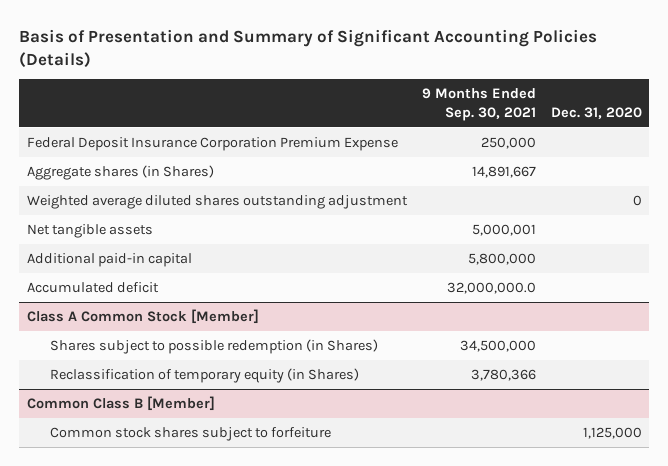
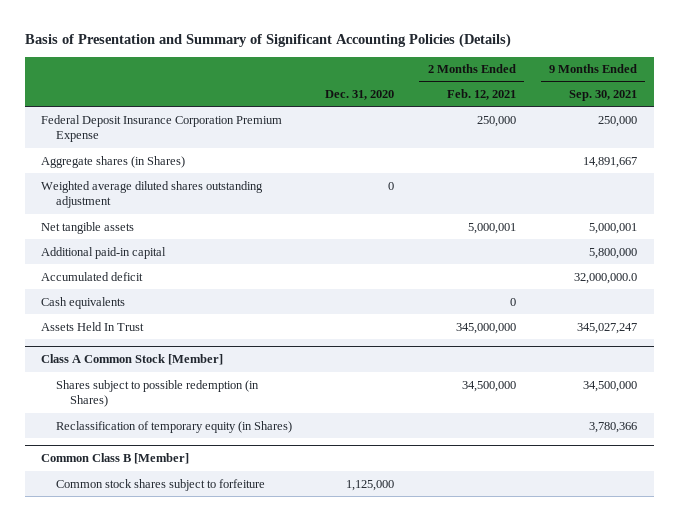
- | 9 Months Ended Sep. 30, 2021 | Dec. 31, 2020
+ | Dec. 31, 2020 | 2 Months Ended Feb. 12, 2021 | 9 Months Ended Sep. 30, 2021
+ Cash equivalents | | 0 |
+ Assets Held In Trust | | 345,000,000 | 345,027,247

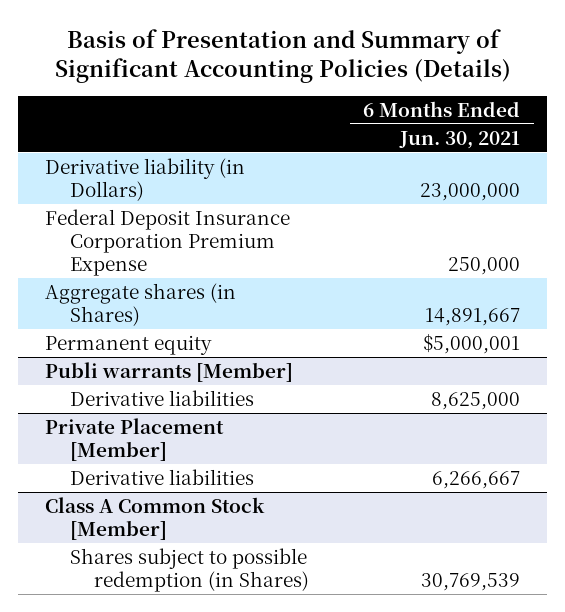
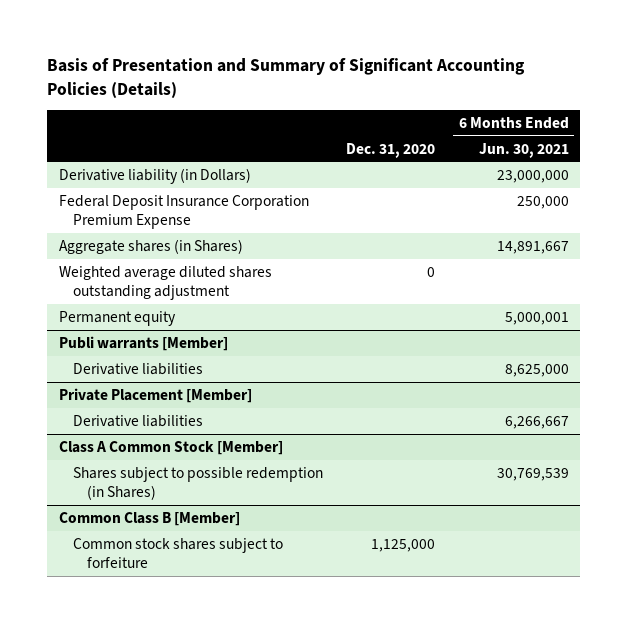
- | 6 Months Ended Jun. 30, 2021
+ | Dec. 31, 2020 | 6 Months Ended Jun. 30, 2021
- Permanent equity | $5,000,001
+ Weighted average diluted shares outstanding adjustment | 0 |
+ Permanent equity | | 5,000,001
+ Common Class B [Member]
+ Common stock shares subject to forfeiture | 1,125,000 |

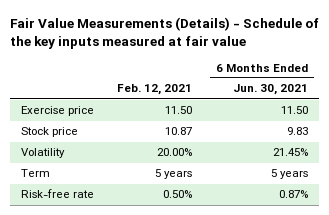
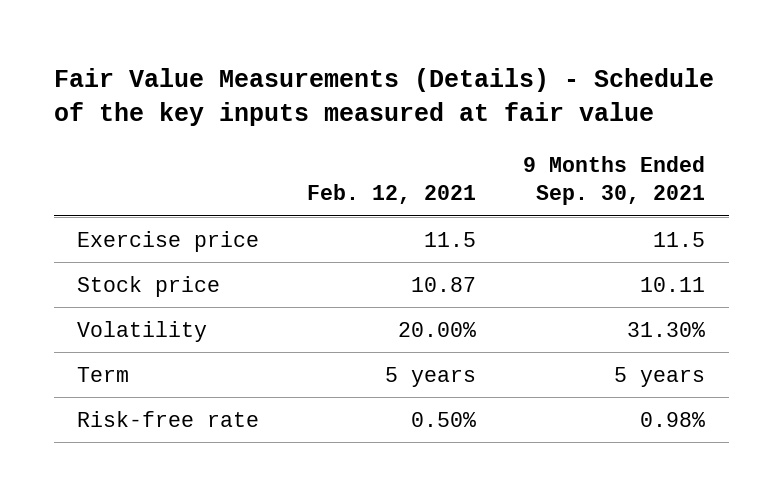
- | Feb. 12, 2021 | 6 Months Ended Jun. 30, 2021
+ | Feb. 12, 2021 | 9 Months Ended Sep. 30, 2021
- Exercise price | 11.50 | 11.50
+ Exercise price | 11.5 | 11.5

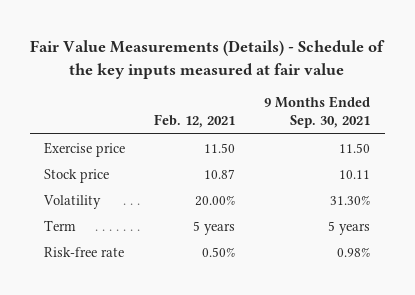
- Exercise price | 11.5 | 11.5
+ Exercise price | 11.50 | 11.50

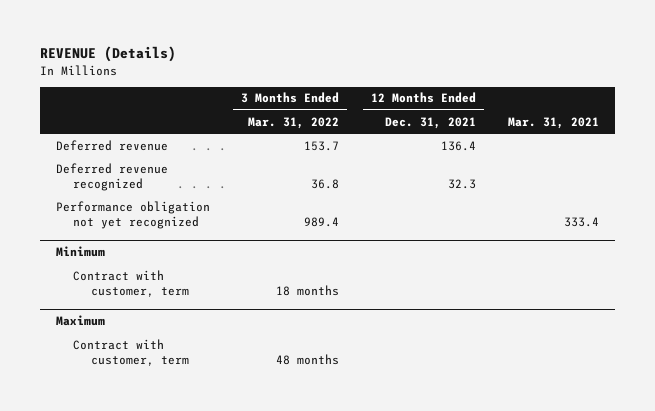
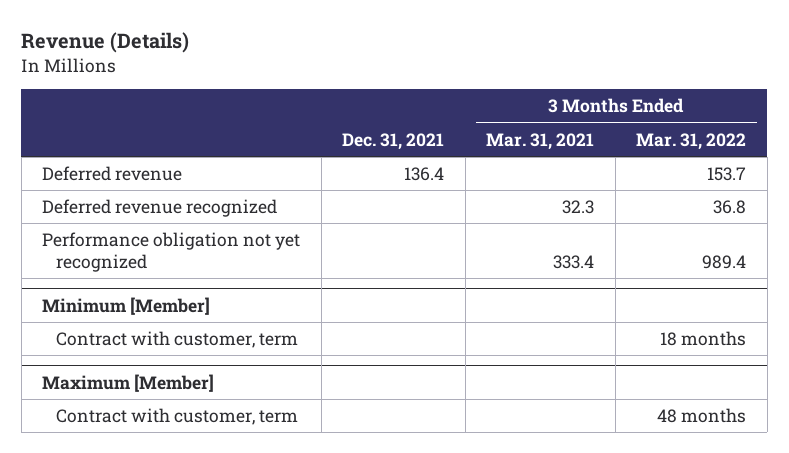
- REVENUE (Details)
+ Revenue (Details)
- | 3 Months Ended Mar. 31, 2022 | 12 Months Ended Dec. 31, 2021 | Mar. 31, 2021
+ | Dec. 31, 2021 | 3 Months Ended Mar. 31, 2021 | 3 Months Ended Mar. 31, 2022
- Minimum
+ Minimum [Member]
- Maximum
+ Maximum [Member]

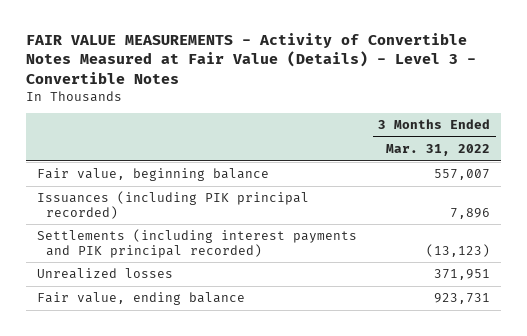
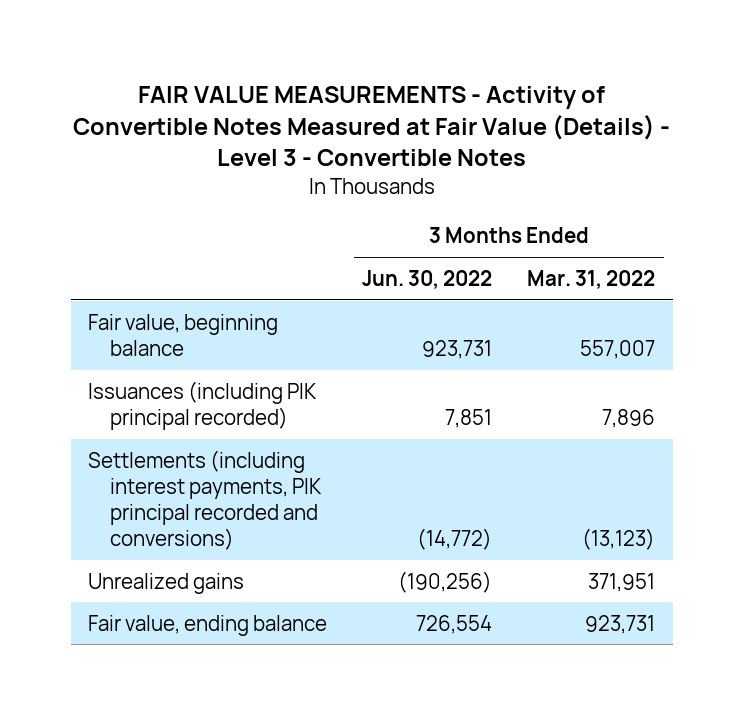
- | 3 Months Ended Mar. 31, 2022
+ | 3 Months Ended Jun. 30, 2022 | 3 Months Ended Mar. 31, 2022
- Settlements (including interest payments and PIK principal recorded) | (13,123)
- Unrealized losses | 371,951
+ Settlements (including interest payments, PIK principal recorded and conversions) | (14,772) | (13,123)
+ Unrealized gains | (190,256) | 371,951

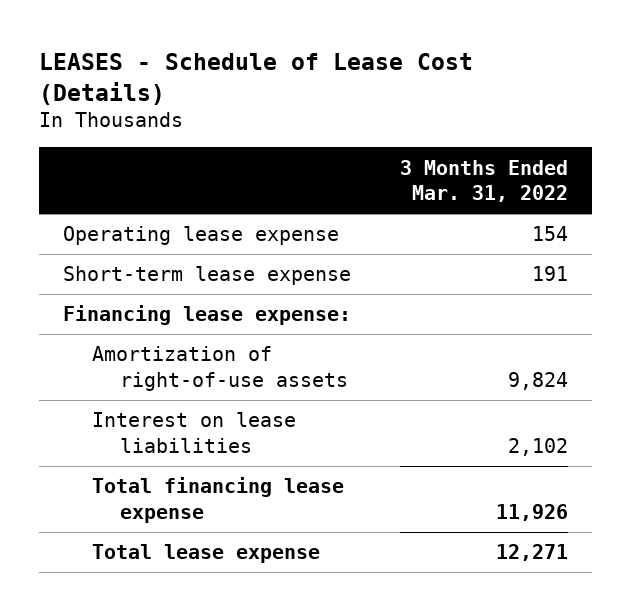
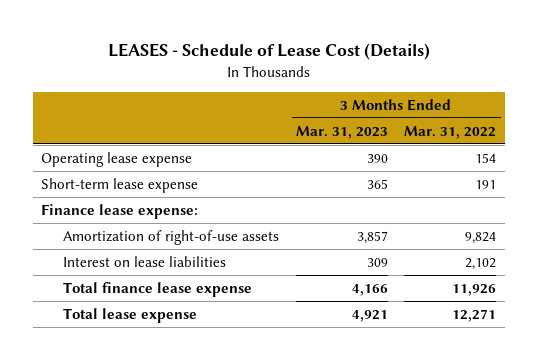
- | 3 Months Ended Mar. 31, 2022
+ | 3 Months Ended Mar. 31, 2023 | 3 Months Ended Mar. 31, 2022
- Financing lease expense:
+ Finance lease expense:
- Total financing lease expense | 11,926
+ Total finance lease expense | 4,166 | 11,926

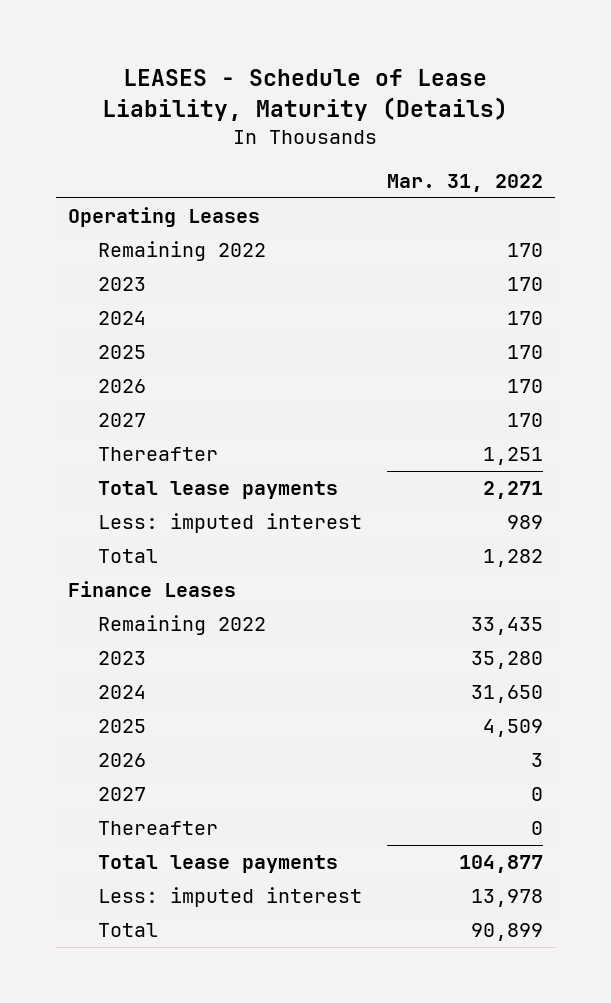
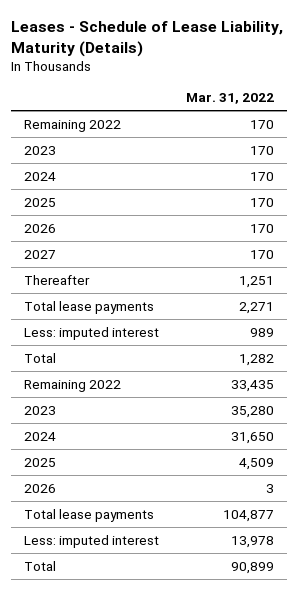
- LEASES - Schedule of Lease Liability, Maturity (Details)
+ Leases - Schedule of Lease Liability, Maturity (Details)
- Operating Leases
- Finance Leases
- 2027 | 0
- Thereafter | 0

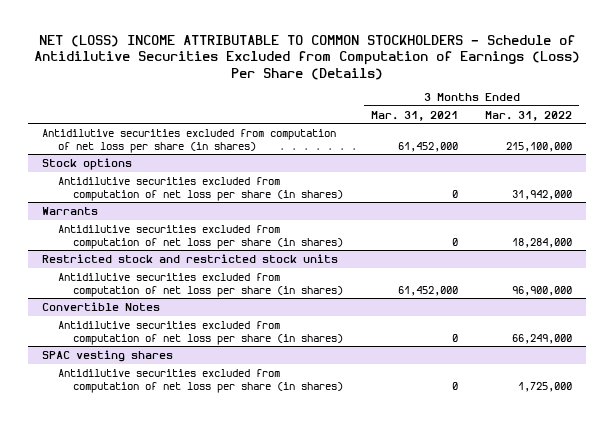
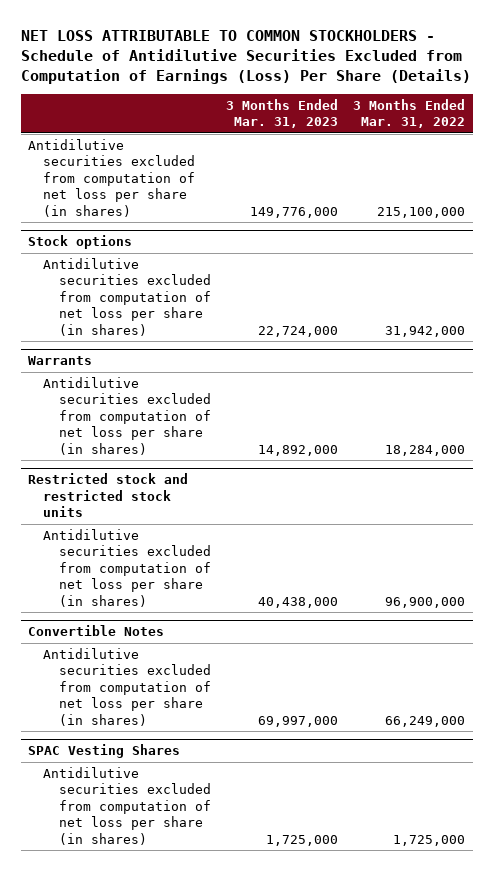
- NET (LOSS) INCOME ATTRIBUTABLE TO COMMON STOCKHOLDERS - Schedule of Antidilutive Securities Excluded from Computation of Earnings (Loss) Per Share (Details)
+ NET LOSS ATTRIBUTABLE TO COMMON STOCKHOLDERS - Schedule of Antidilutive Securities Excluded from Computation of Earnings (Loss) Per Share (Details)
- | 3 Months Ended Mar. 31, 2021 | 3 Months Ended Mar. 31, 2022
+ | 3 Months Ended Mar. 31, 2023 | 3 Months Ended Mar. 31, 2022
- SPAC vesting shares
+ SPAC Vesting Shares

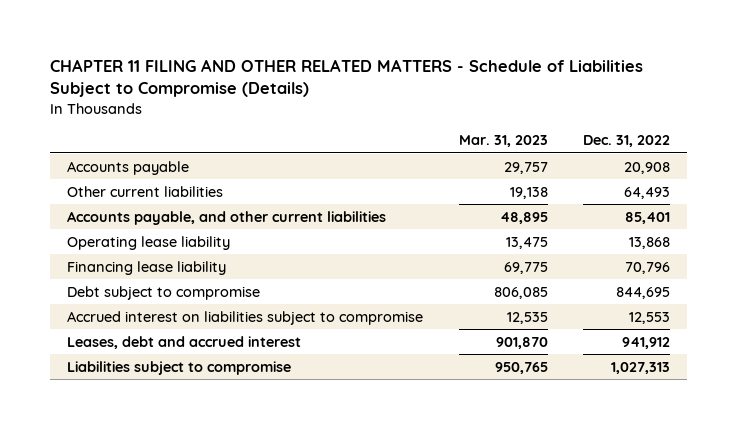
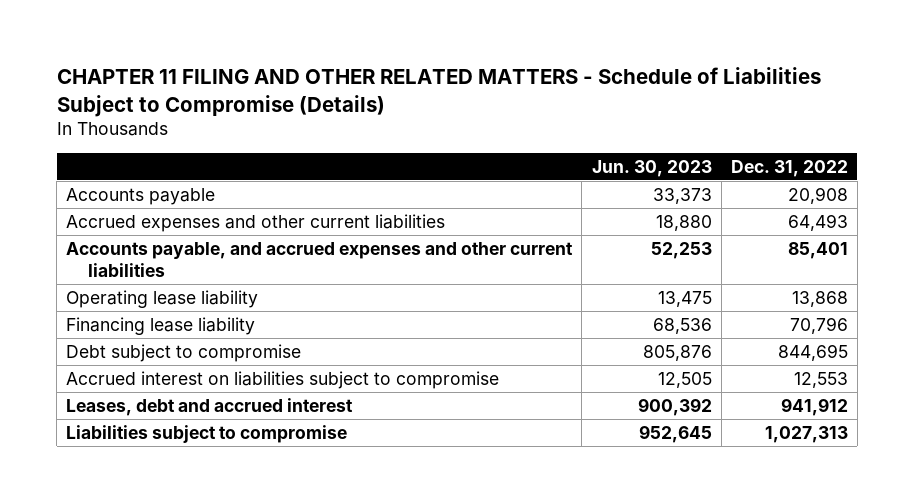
- | Mar. 31, 2023 | Dec. 31, 2022
+ | Jun. 30, 2023 | Dec. 31, 2022
- Other current liabilities | 19,138 | 64,493
- Accounts payable, and other current liabilities | 48,895 | 85,401
+ Accrued expenses and other current liabilities | 18,880 | 64,493
+ Accounts payable, and accrued expenses and other current liabilities | 52,253 | 85,401

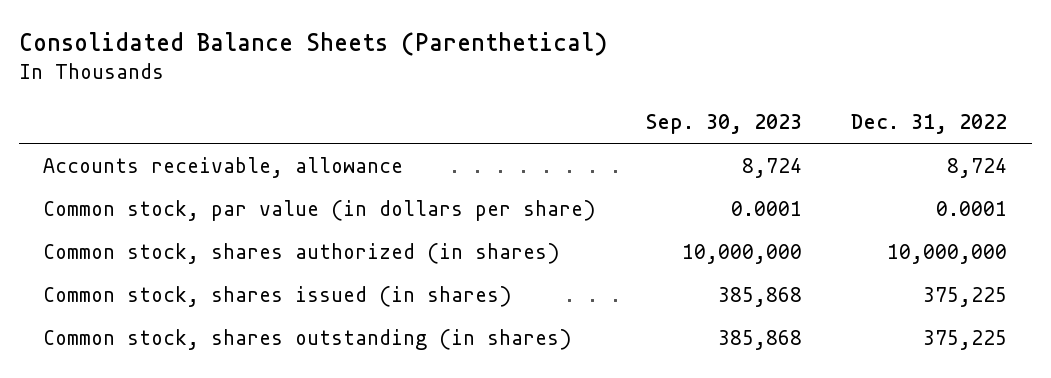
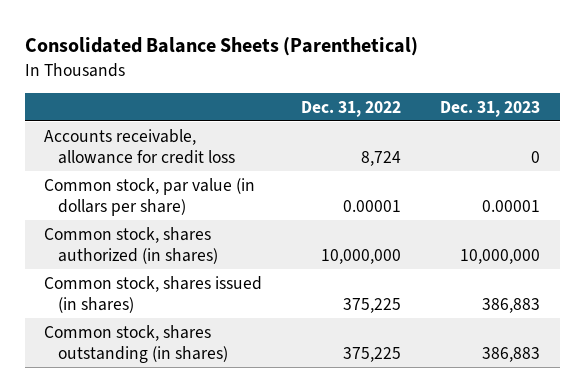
- | Sep. 30, 2023 | Dec. 31, 2022
+ | Dec. 31, 2022 | Dec. 31, 2023
- Accounts receivable, allowance | 8,724 | 8,724
- Common stock, par value (in dollars per share) | 0.0001 | 0.0001
+ Accounts receivable, allowance for credit loss | 8,724 | 0
+ Common stock, par value (in dollars per share) | 0.00001 | 0.00001

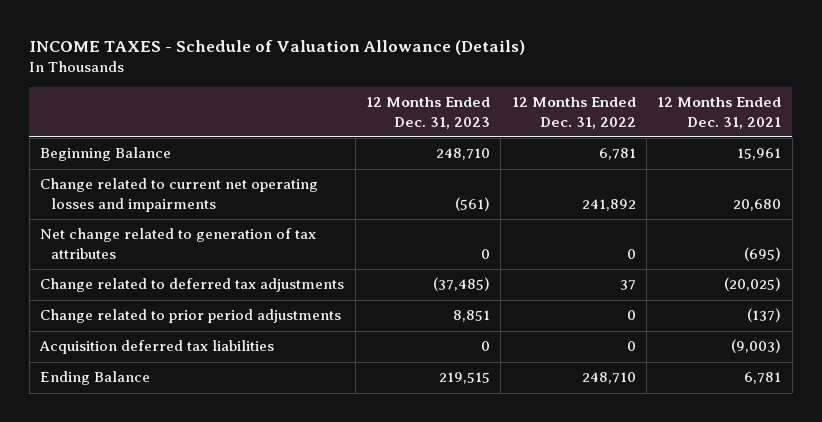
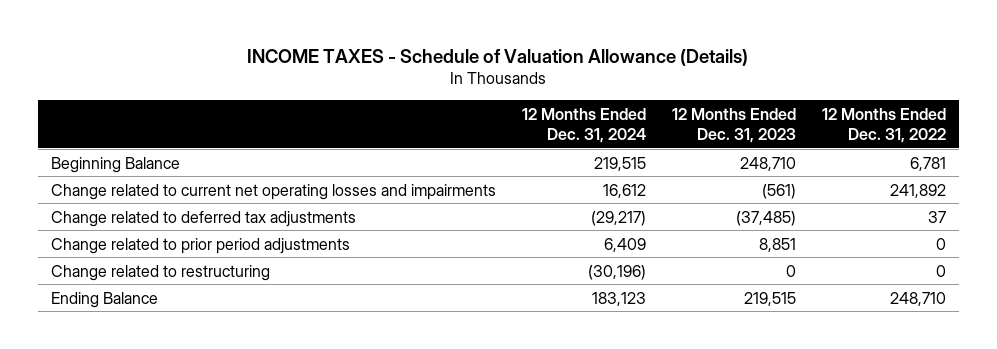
- | 12 Months Ended Dec. 31, 2023 | 12 Months Ended Dec. 31, 2022 | 12 Months Ended Dec. 31, 2021
+ | 12 Months Ended Dec. 31, 2024 | 12 Months Ended Dec. 31, 2023 | 12 Months Ended Dec. 31, 2022
- Net change related to generation of tax attributes | 0 | 0 | (695)
- Acquisition deferred tax liabilities | 0 | 0 | (9,003)
+ Change related to restructuring | (30,196) | 0 | 0

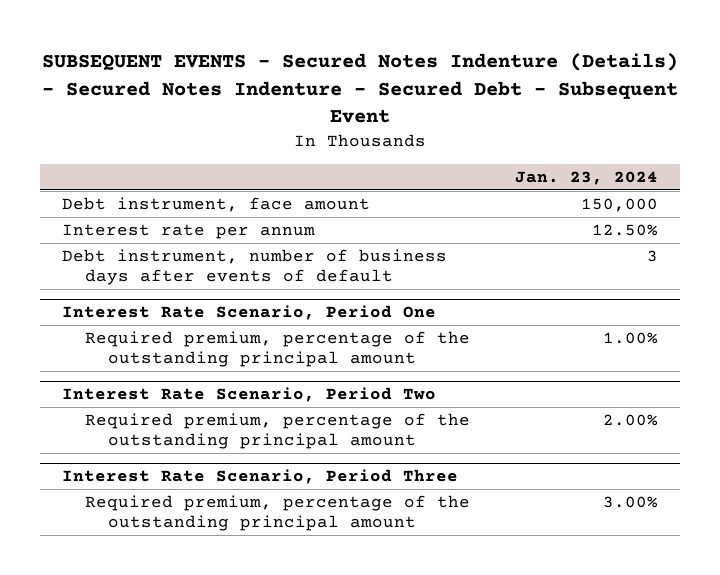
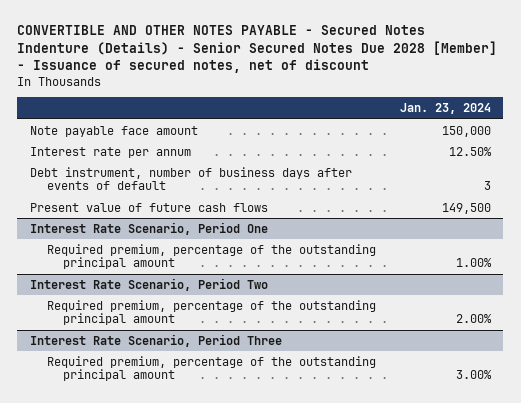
- SUBSEQUENT EVENTS - Secured Notes Indenture (Details) - Secured Notes Indenture - Secured Debt - Subsequent Event
+ CONVERTIBLE AND OTHER NOTES PAYABLE - Secured Notes Indenture (Details) - Senior Secured Notes Due 2028 [Member] - Issuance of secured notes, net of discount
- Debt instrument, face amount | 150,000
+ Note payable face amount | 150,000
+ Present value of future cash flows | 149,500

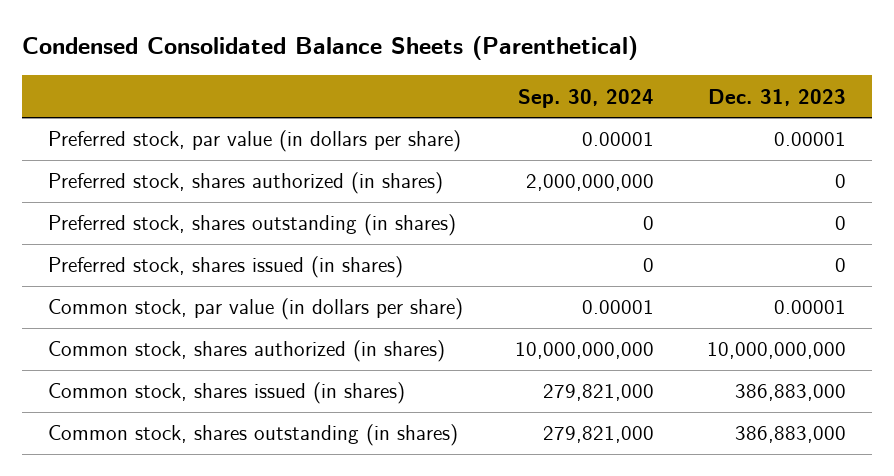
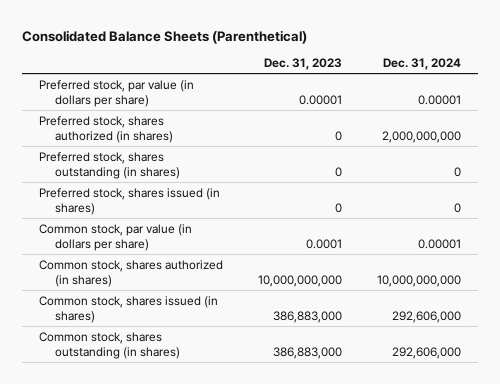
- Condensed Consolidated Balance Sheets (Parenthetical)
+ Consolidated Balance Sheets (Parenthetical)
- | Sep. 30, 2024 | Dec. 31, 2023
+ | Dec. 31, 2023 | Dec. 31, 2024
- Common stock, par value (in dollars per share) | 0.00001 | 0.00001
+ Common stock, par value (in dollars per share) | 0.0001 | 0.00001

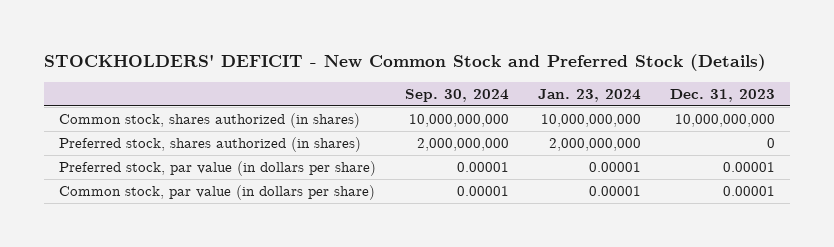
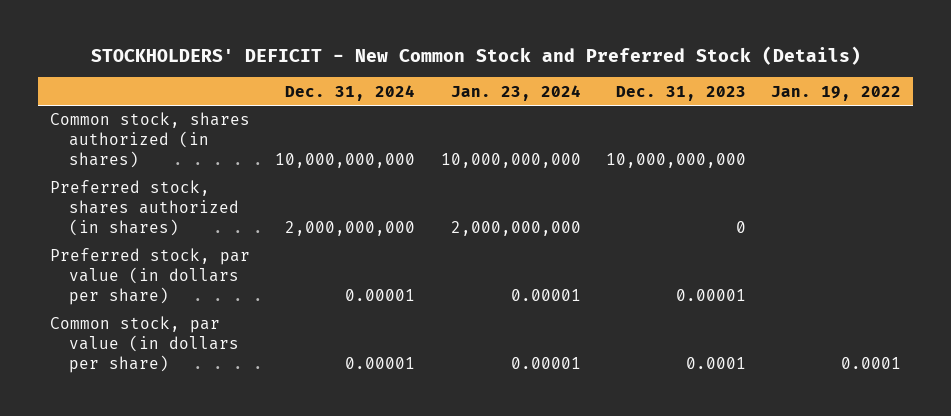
- | Sep. 30, 2024 | Jan. 23, 2024 | Dec. 31, 2023
+ | Dec. 31, 2024 | Jan. 23, 2024 | Dec. 31, 2023 | Jan. 19, 2022
- Common stock, par value (in dollars per share) | 0.00001 | 0.00001 | 0.00001
+ Common stock, par value (in dollars per share) | 0.00001 | 0.00001 | 0.0001 | 0.0001

